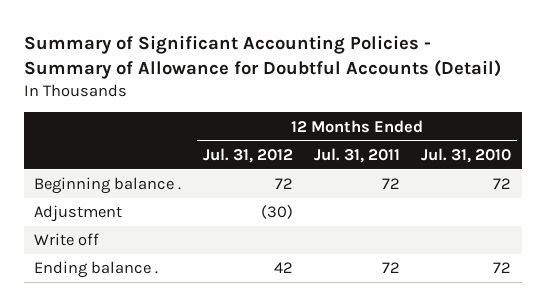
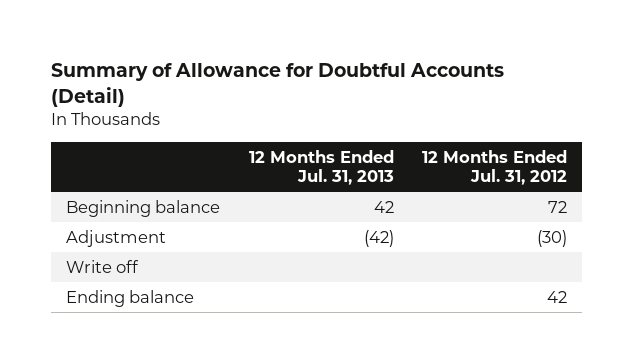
- Summary of Significant Accounting Policies - Summary of Allowance for Doubtful Accounts (Detail)
+ Summary of Allowance for Doubtful Accounts (Detail)
- | 12 Months Ended Jul. 31, 2012 | 12 Months Ended Jul. 31, 2011 | 12 Months Ended Jul. 31, 2010
+ | 12 Months Ended Jul. 31, 2013 | 12 Months Ended Jul. 31, 2012
- Beginning balance . | 72 | 72 | 72
+ Beginning balance | 42 | 72
- Ending balance . | 42 | 72 | 72
+ Ending balance | | 42

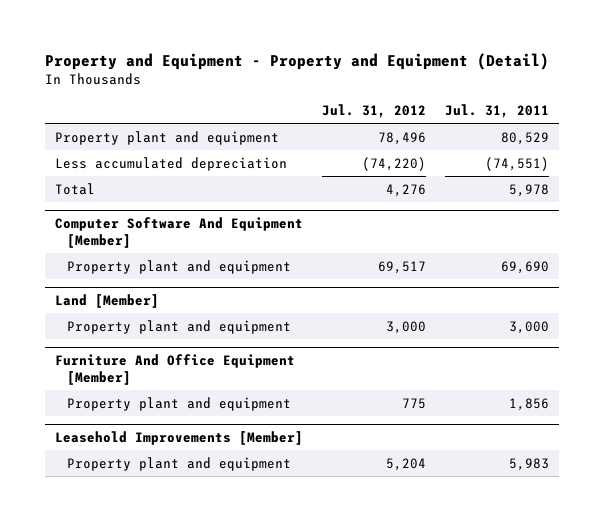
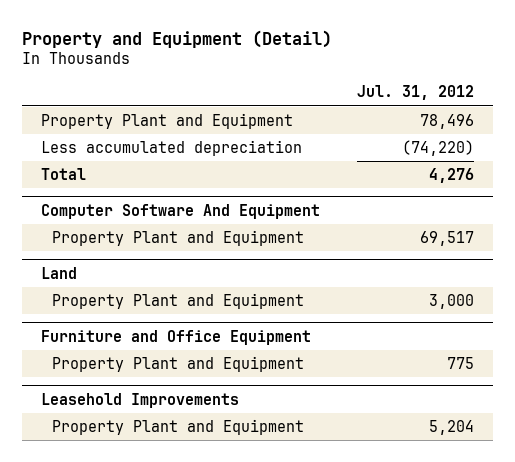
- Property and Equipment - Property and Equipment (Detail)
+ Property and Equipment (Detail)
- | Jul. 31, 2012 | Jul. 31, 2011
+ | Jul. 31, 2012
- Property plant and equipment | 78,496 | 80,529
+ Property Plant and Equipment | 78,496
- Computer Software And Equipment [Member]
- Property plant and equipment | 69,517 | 69,690
- Land [Member]
- Property plant and equipment | 3,000 | 3,000
- Furniture And Office Equipment [Member]
- Property plant and equipment | 775 | 1,856
- Leasehold Improvements [Member]
- Property plant and equipment | 5,204 | 5,983
+ Computer Software And Equipment
+ Property Plant and Equipment | 69,517
+ Land
+ Property Plant and Equipment | 3,000
+ Furniture and Office Equipment
+ Property Plant and Equipment | 775
+ Leasehold Improvements
+ Property Plant and Equipment | 5,204

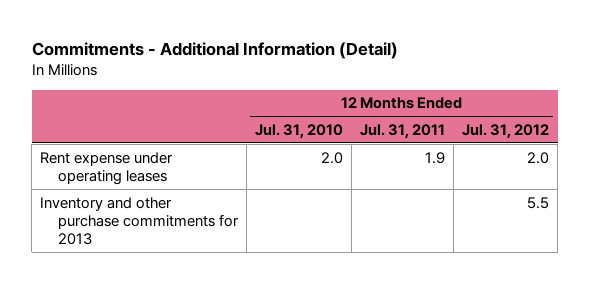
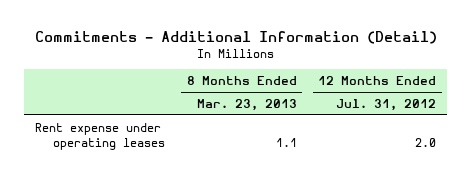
- | 12 Months Ended Jul. 31, 2010 | 12 Months Ended Jul. 31, 2011 | 12 Months Ended Jul. 31, 2012
+ | 8 Months Ended Mar. 23, 2013 | 12 Months Ended Jul. 31, 2012
- Inventory and other purchase commitments for 2013 | | | 5.5

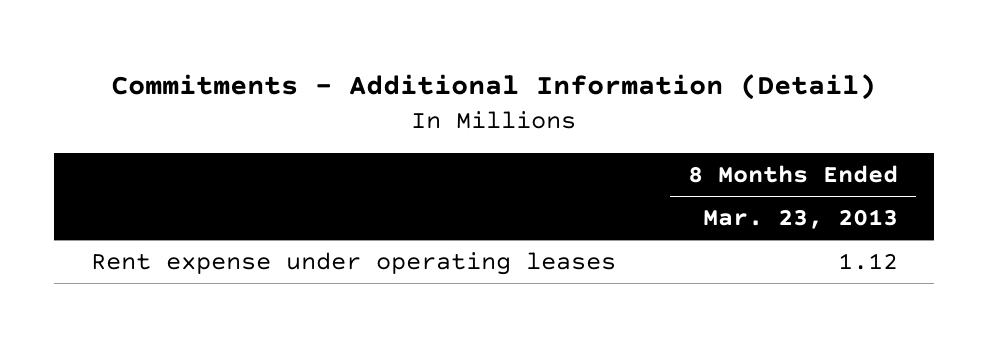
- | 8 Months Ended Mar. 23, 2013 | 12 Months Ended Jul. 31, 2012
+ | 8 Months Ended Mar. 23, 2013
- Rent expense under operating leases | 1.1 | 2.0
+ Rent expense under operating leases | 1.12

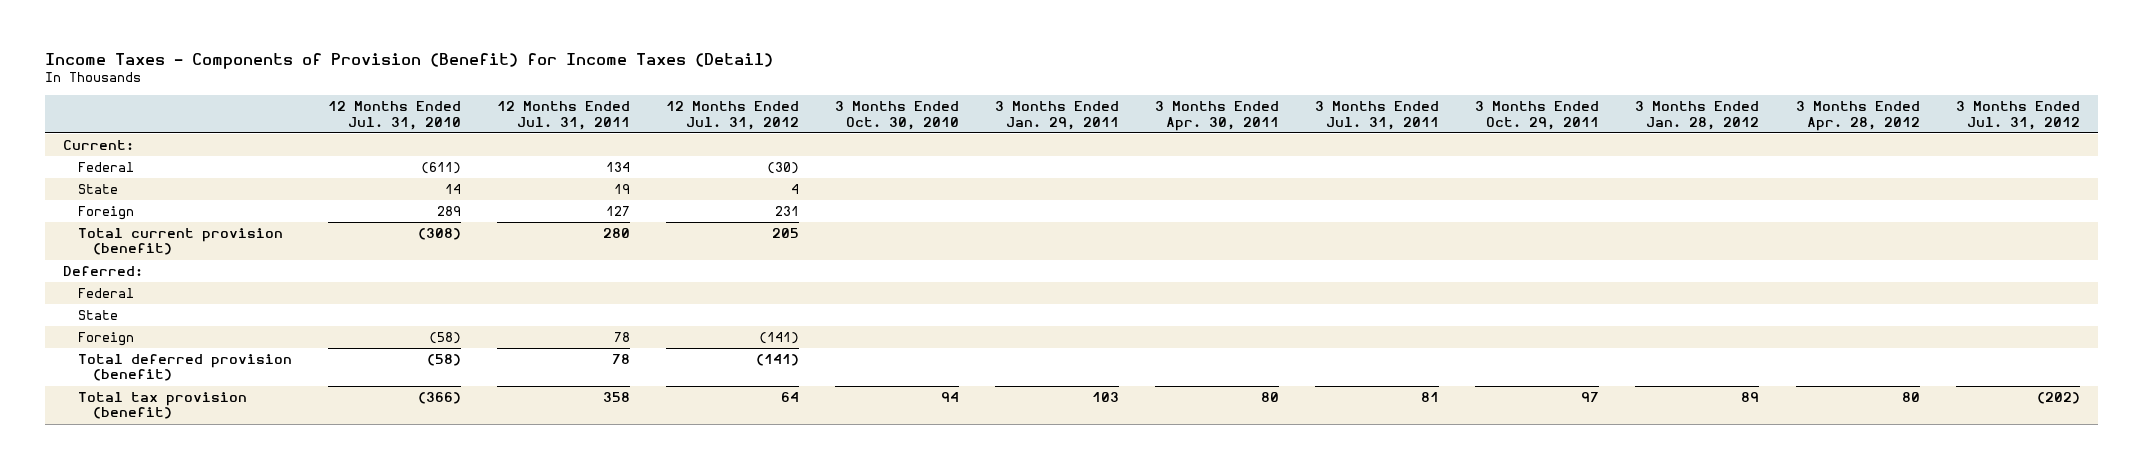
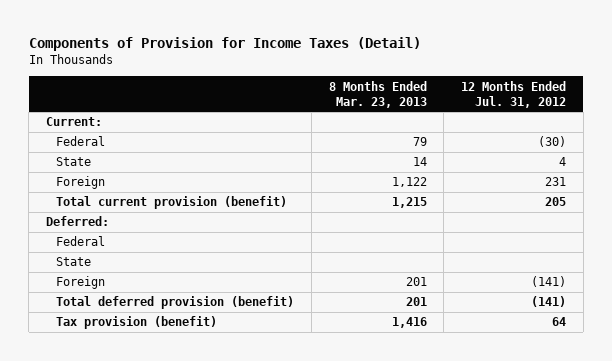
- Income Taxes - Components of Provision (Benefit) for Income Taxes (Detail)
+ Components of Provision for Income Taxes (Detail)
- | 12 Months Ended Jul. 31, 2010 | 12 Months Ended Jul. 31, 2011 | 12 Months Ended Jul. 31, 2012 | 3 Months Ended Oct. 30, 2010 | 3 Months Ended Jan. 29, 2011 | 3 Months Ended Apr. 30, 2011 | 3 Months Ended Jul. 31, 2011 | 3 Months Ended Oct. 29, 2011 | 3 Months Ended Jan. 28, 2012 | 3 Months Ended Apr. 28, 2012 | 3 Months Ended Jul. 31, 2012
+ | 8 Months Ended Mar. 23, 2013 | 12 Months Ended Jul. 31, 2012
- Total tax provision (benefit) | (366) | 358 | 64 | 94 | 103 | 80 | 81 | 97 | 89 | 80 | (202)
+ Tax provision (benefit) | 1,416 | 64

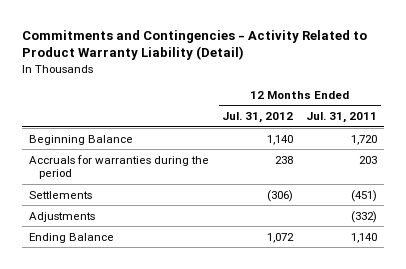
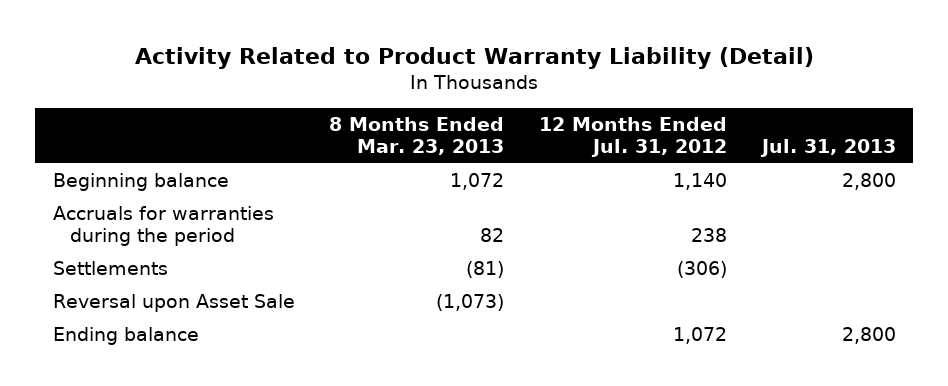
- Commitments and Contingencies - Activity Related to Product Warranty Liability (Detail)
+ Activity Related to Product Warranty Liability (Detail)
- | 12 Months Ended Jul. 31, 2012 | 12 Months Ended Jul. 31, 2011
+ | 8 Months Ended Mar. 23, 2013 | 12 Months Ended Jul. 31, 2012 | Jul. 31, 2013
- Beginning Balance | 1,140 | 1,720
+ Beginning balance | 1,072 | 1,140 | 2,800
- Adjustments | | (332)
- Ending Balance | 1,072 | 1,140
+ Reversal upon Asset Sale | (1,073) | |
+ Ending balance | | 1,072 | 2,800

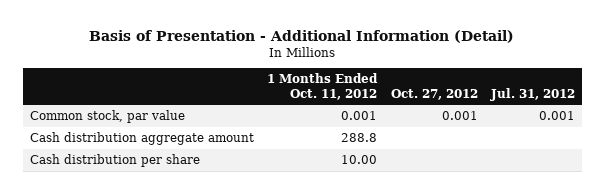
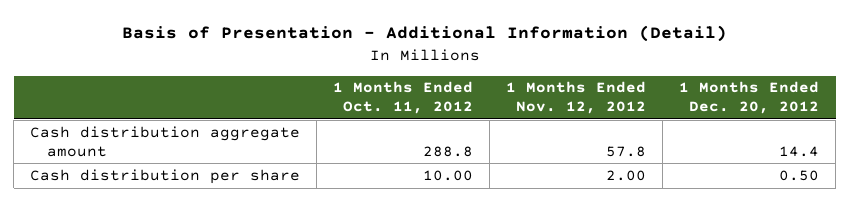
- | 1 Months Ended Oct. 11, 2012 | Oct. 27, 2012 | Jul. 31, 2012
+ | 1 Months Ended Oct. 11, 2012 | 1 Months Ended Nov. 12, 2012 | 1 Months Ended Dec. 20, 2012
- Common stock, par value | 0.001 | 0.001 | 0.001

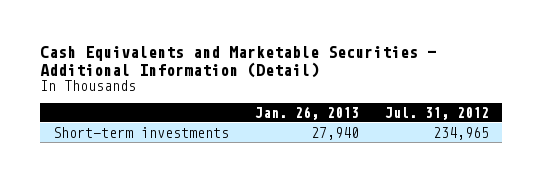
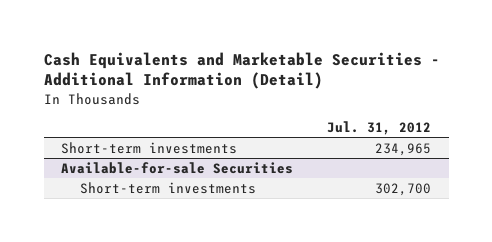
- | Jan. 26, 2013 | Jul. 31, 2012
+ | Jul. 31, 2012
+ Available-for-sale Securities
+ Short-term investments | 302,700

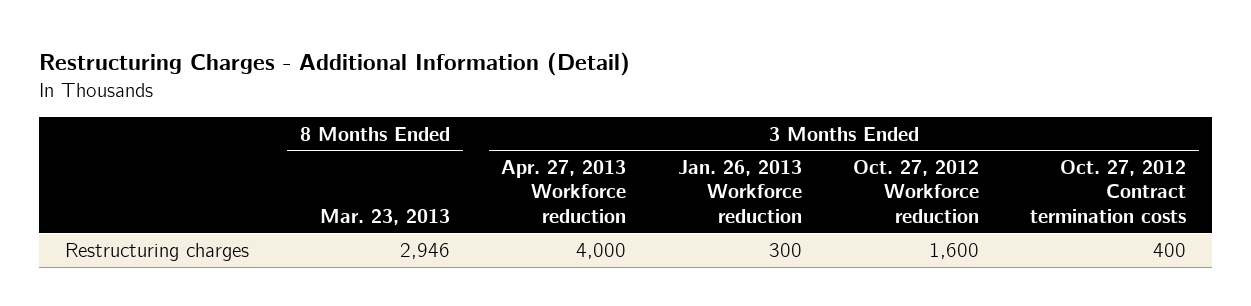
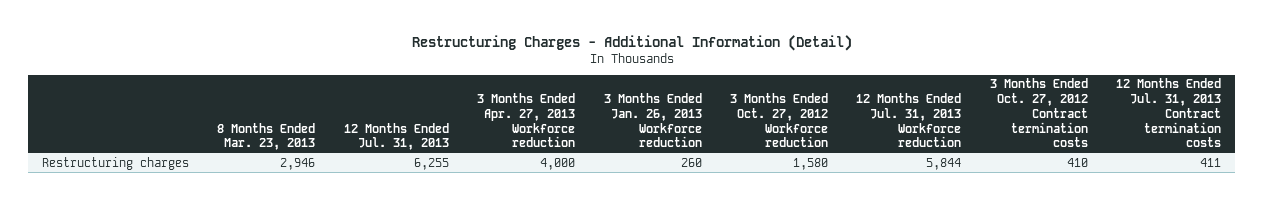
- | 8 Months Ended Mar. 23, 2013 | 3 Months Ended Apr. 27, 2013 Workforce reduction | 3 Months Ended Jan. 26, 2013 Workforce reduction | 3 Months Ended Oct. 27, 2012 Workforce reduction | 3 Months Ended Oct. 27, 2012 Contract termination costs
+ | 8 Months Ended Mar. 23, 2013 | 12 Months Ended Jul. 31, 2013 | 3 Months Ended Apr. 27, 2013 Workforce reduction | 3 Months Ended Jan. 26, 2013 Workforce reduction | 3 Months Ended Oct. 27, 2012 Workforce reduction | 12 Months Ended Jul. 31, 2013 Workforce reduction | 3 Months Ended Oct. 27, 2012 Contract termination costs | 12 Months Ended Jul. 31, 2013 Contract termination costs
- Restructuring charges | 2,946 | 4,000 | 300 | 1,600 | 400
+ Restructuring charges | 2,946 | 6,255 | 4,000 | 260 | 1,580 | 5,844 | 410 | 411

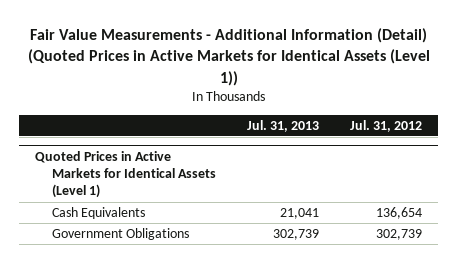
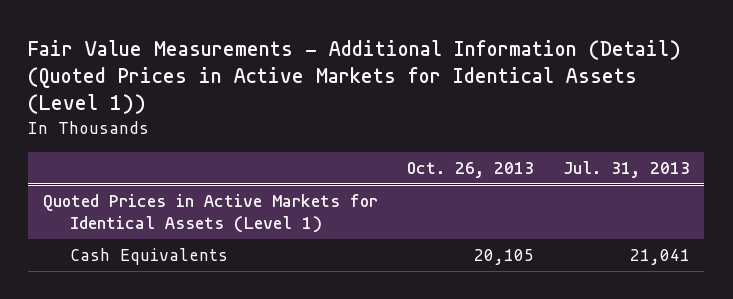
- | Jul. 31, 2013 | Jul. 31, 2012
+ | Oct. 26, 2013 | Jul. 31, 2013
@ Quoted Prices in Active Markets for Identical Assets (Level 1)
- Government Obligations | 302,739 | 302,739

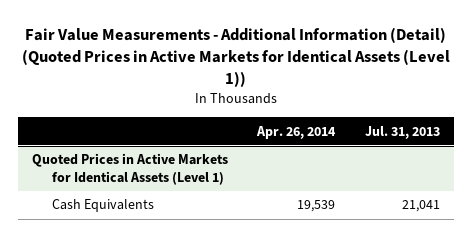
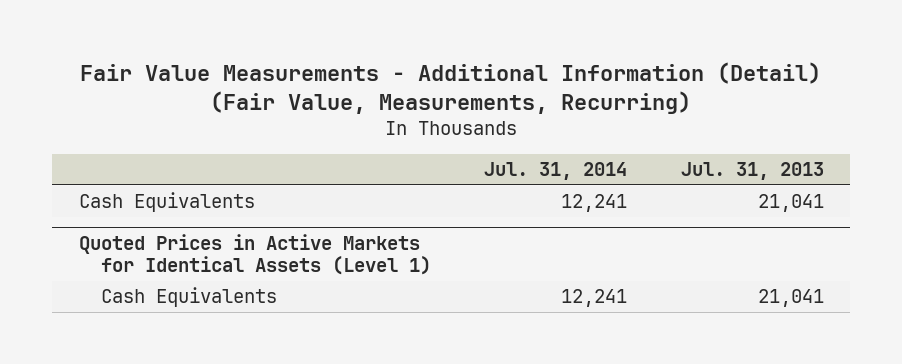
- Fair Value Measurements - Additional Information (Detail) (Quoted Prices in Active Markets for Identical Assets (Level 1))
+ Fair Value Measurements - Additional Information (Detail) (Fair Value, Measurements, Recurring)
- | Apr. 26, 2014 | Jul. 31, 2013
+ | Jul. 31, 2014 | Jul. 31, 2013
+ Cash Equivalents | 12,241 | 21,041

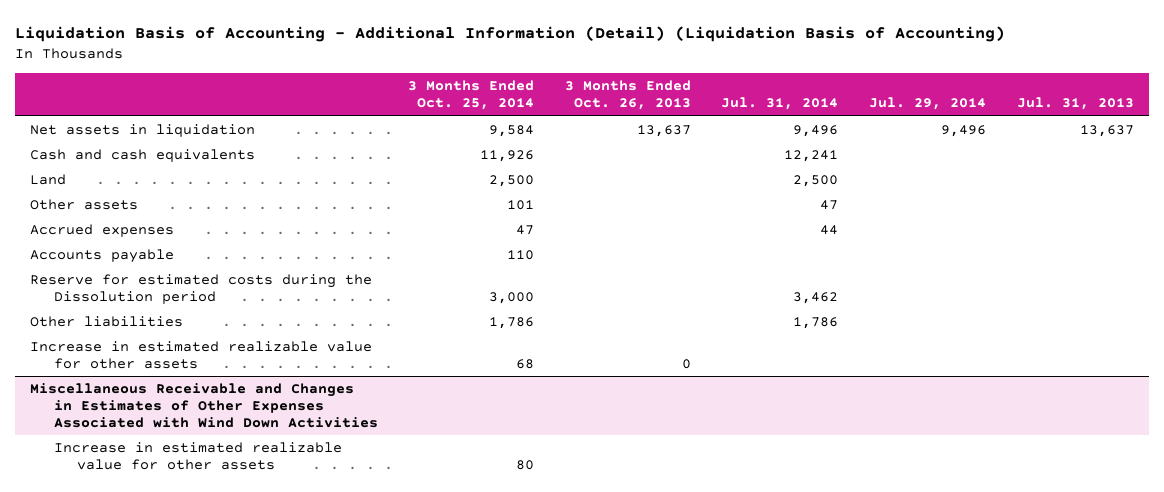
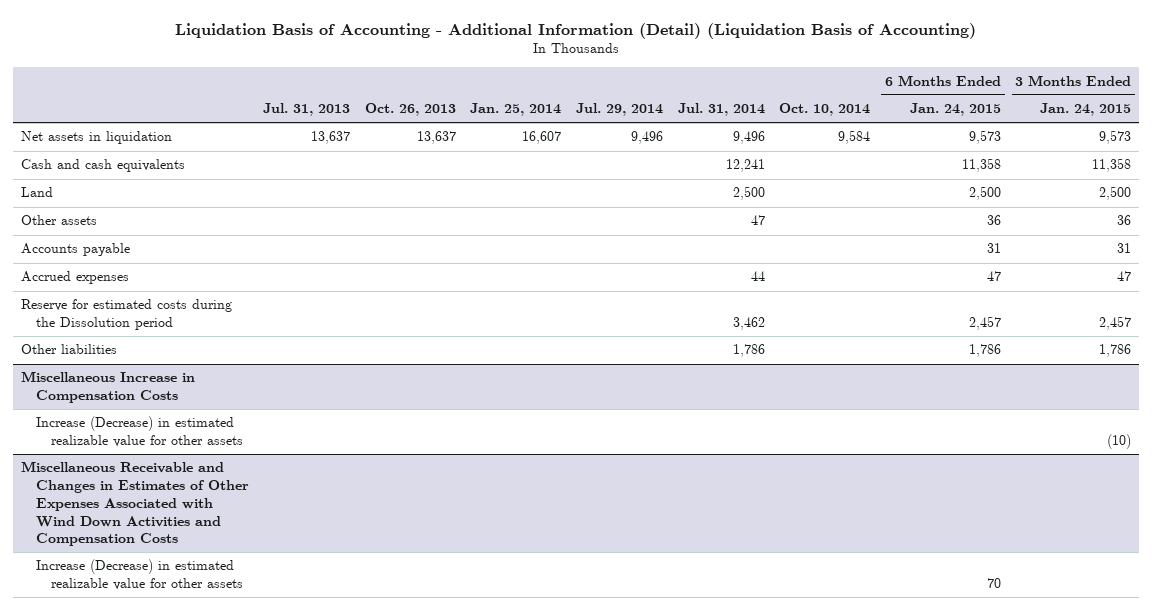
- | 3 Months Ended Oct. 25, 2014 | 3 Months Ended Oct. 26, 2013 | Jul. 31, 2014 | Jul. 29, 2014 | Jul. 31, 2013
+ | Jul. 31, 2013 | Oct. 26, 2013 | Jan. 25, 2014 | Jul. 29, 2014 | Jul. 31, 2014 | Oct. 10, 2014 | 6 Months Ended Jan. 24, 2015 | 3 Months Ended Jan. 24, 2015
moved down: Accrued expenses | | | | | 44 | | 47 | 47
- Increase in estimated realizable value for other assets | 68 | 0 | | |
- Miscellaneous Receivable and Changes in Estimates of Other Expenses Associated with Wind Down Activities
- Increase in estimated realizable value for other assets | 80 | | | |
+ Miscellaneous Increase in Compensation Costs
+ Increase (Decrease) in estimated realizable value for other assets | | | | | | | | (10)
+ Miscellaneous Receivable and Changes in Estimates of Other Expenses Associated with Wind Down Activities and Compensation Costs
+ Increase (Decrease) in estimated realizable value for other assets | | | | | | | 70 |

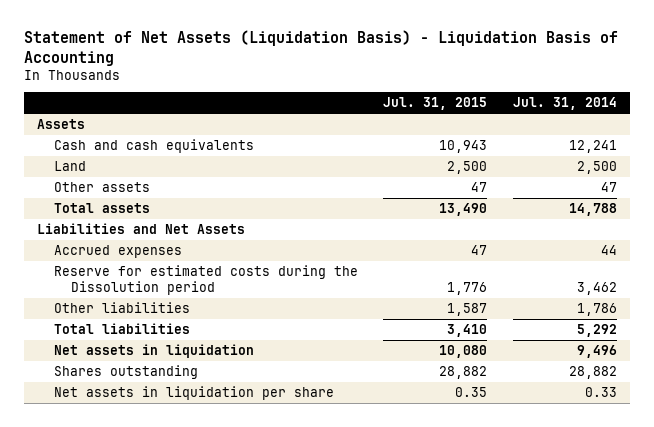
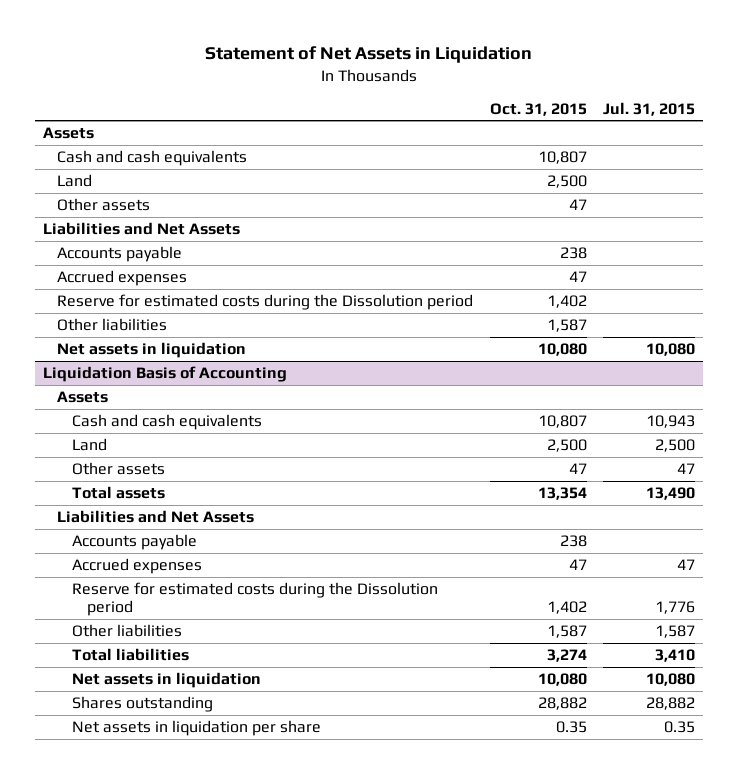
- Statement of Net Assets (Liquidation Basis) - Liquidation Basis of Accounting
+ Statement of Net Assets in Liquidation
- | Jul. 31, 2015 | Jul. 31, 2014
+ | Oct. 31, 2015 | Jul. 31, 2015
+ Cash and cash equivalents | 10,807 |
+ Land | 2,500 |
+ Other assets | 47 |
+ Liabilities and Net Assets
+ Accounts payable | 238 |
+ Accrued expenses | 47 |
+ Reserve for estimated costs during the Dissolution period | 1,402 |
+ Other liabilities | 1,587 |
+ Net assets in liquidation | 10,080 | 10,080
+ Liquidation Basis of Accounting
+ Assets
+ Accounts payable | 238 |

